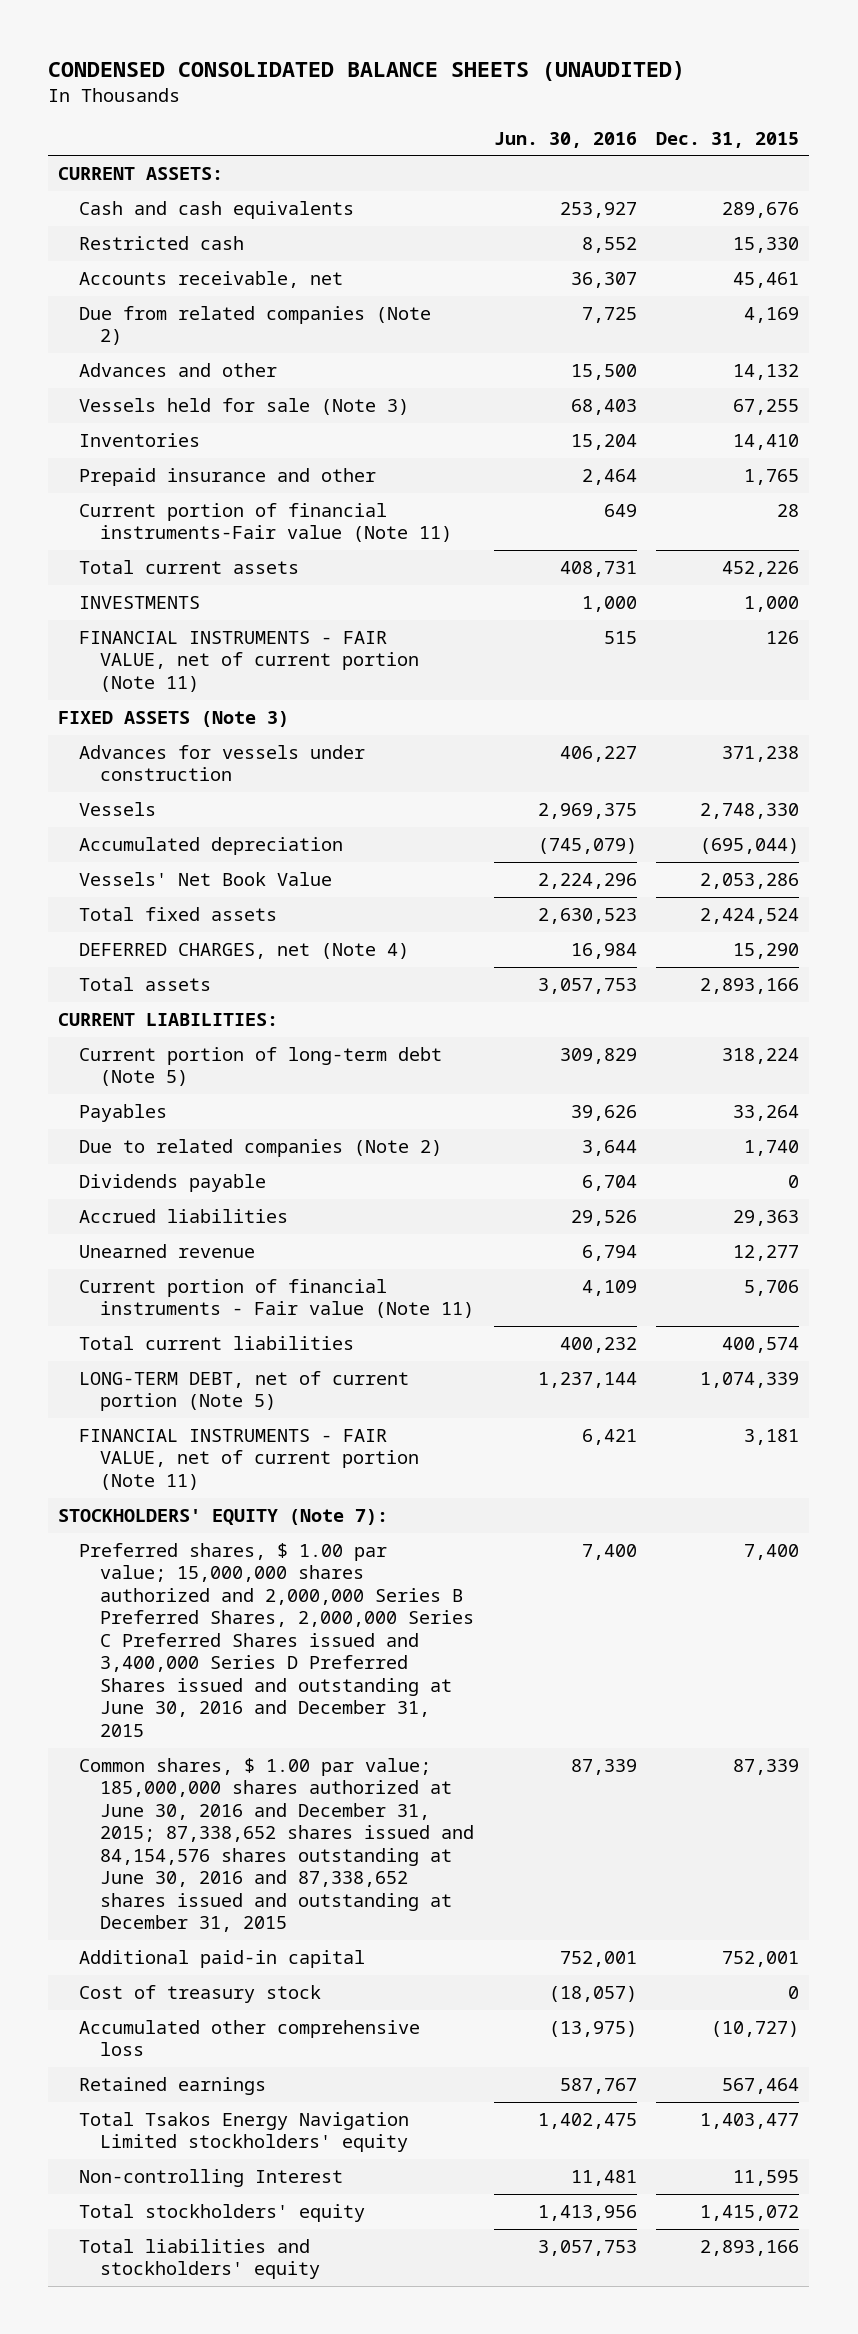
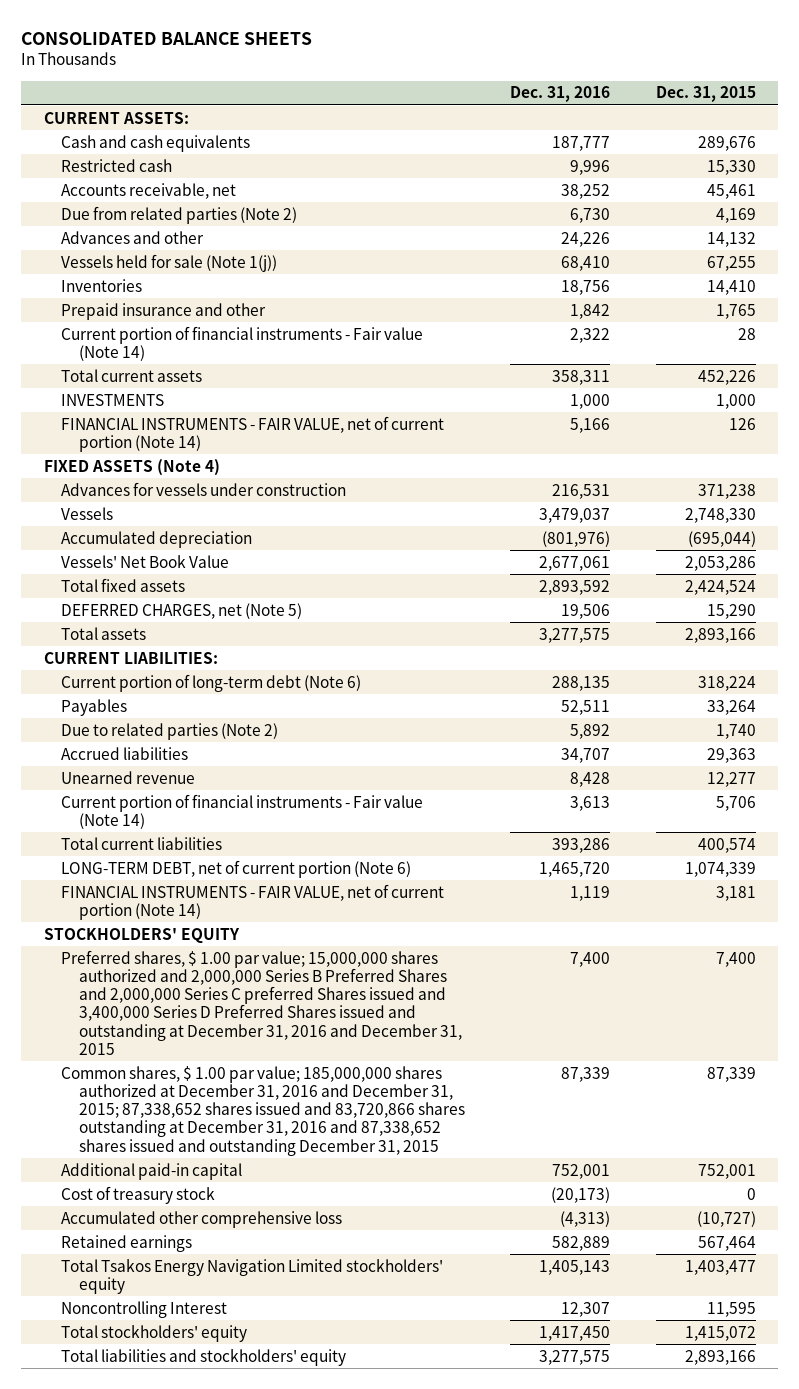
- CONDENSED CONSOLIDATED BALANCE SHEETS (UNAUDITED)
+ CONSOLIDATED BALANCE SHEETS
- | Jun. 30, 2016 | Dec. 31, 2015
+ | Dec. 31, 2016 | Dec. 31, 2015
- Due from related companies (Note 2) | 7,725 | 4,169
+ Due from related parties (Note 2) | 6,730 | 4,169
- Vessels held for sale (Note 3) | 68,403 | 67,255
+ Vessels held for sale (Note 1(j)) | 68,410 | 67,255
- Current portion of financial instruments-Fair value (Note 11) | 649 | 28
+ Current portion of financial instruments - Fair value (Note 14) | 2,322 | 28
- FINANCIAL INSTRUMENTS - FAIR VALUE, net of current portion (Note 11) | 515 | 126
- FIXED ASSETS (Note 3)
+ FINANCIAL INSTRUMENTS - FAIR VALUE, net of current portion (Note 14) | 5,166 | 126
+ FIXED ASSETS (Note 4)
- DEFERRED CHARGES, net (Note 4) | 16,984 | 15,290
+ DEFERRED CHARGES, net (Note 5) | 19,506 | 15,290
- Current portion of long-term debt (Note 5) | 309,829 | 318,224
+ Current portion of long-term debt (Note 6) | 288,135 | 318,224
- Due to related companies (Note 2) | 3,644 | 1,740
- Dividends payable | 6,704 | 0
+ Due to related parties (Note 2) | 5,892 | 1,740
- Current portion of financial instruments - Fair value (Note 11) | 4,109 | 5,706
+ Current portion of financial instruments - Fair value (Note 14) | 3,613 | 5,706
- LONG-TERM DEBT, net of current portion (Note 5) | 1,237,144 | 1,074,339
- FINANCIAL INSTRUMENTS - FAIR VALUE, net of current portion (Note 11) | 6,421 | 3,181
- STOCKHOLDERS' EQUITY (Note 7):
- Preferred shares, $ 1.00 par value; 15,000,000 shares authorized and 2,000,000 Series B Preferred Shares, 2,000,000 Series C Preferred Shares issued and 3,400,000 Series D Preferred Shares issued and outstanding at June 30, 2016 and December 31, 2015 | 7,400 | 7,400
- Common shares, $ 1.00 par value; 185,000,000 shares authorized at June 30, 2016 and December 31, 2015; 87,338,652 shares issued and 84,154,576 shares outstanding at June 30, 2016 and 87,338,652 shares issued and outstanding at December 31, 2015 | 87,339 | 87,339
+ LONG-TERM DEBT, net of current portion (Note 6) | 1,465,720 | 1,074,339
+ FINANCIAL INSTRUMENTS - FAIR VALUE, net of current portion (Note 14) | 1,119 | 3,181
+ STOCKHOLDERS' EQUITY
+ Preferred shares, $ 1.00 par value; 15,000,000 shares authorized and 2,000,000 Series B Preferred Shares and 2,000,000 Series C preferred Shares issued and 3,400,000 Series D Preferred Shares issued and outstanding at December 31, 2016 and December 31, 2015 | 7,400 | 7,400
+ Common shares, $ 1.00 par value; 185,000,000 shares authorized at December 31, 2016 and December 31, 2015; 87,338,652 shares issued and 83,720,866 shares outstanding at December 31, 2016 and 87,338,652 shares issued and outstanding December 31, 2015 | 87,339 | 87,339
- Non-controlling Interest | 11,481 | 11,595
+ Noncontrolling Interest | 12,307 | 11,595

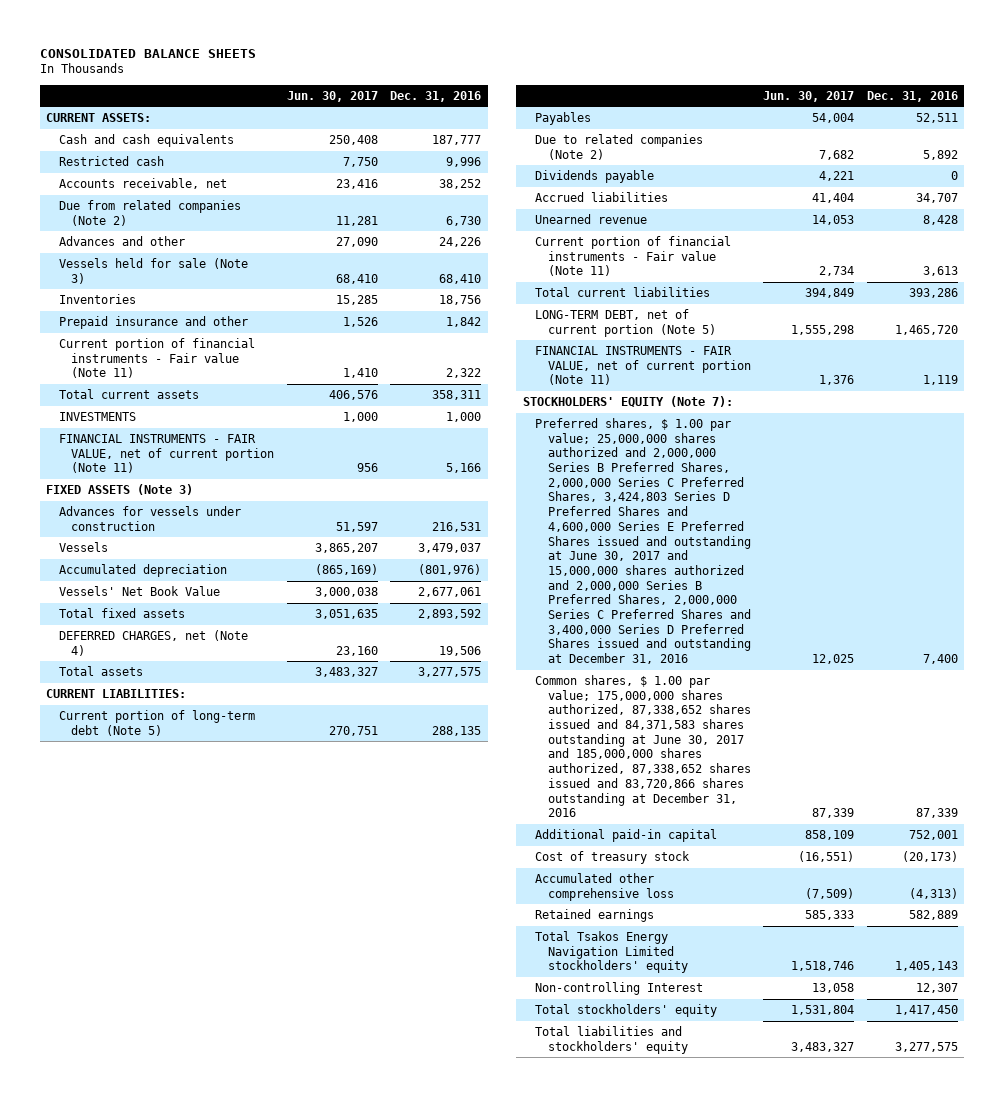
- | Dec. 31, 2016 | Dec. 31, 2015
+ | Jun. 30, 2017 | Dec. 31, 2016
- Due from related parties (Note 2) | 6,730 | 4,169
+ Due from related companies (Note 2) | 11,281 | 6,730
- Vessels held for sale (Note 1(j)) | 68,410 | 67,255
+ Vessels held for sale (Note 3) | 68,410 | 68,410
- Current portion of financial instruments - Fair value (Note 14) | 2,322 | 28
+ Current portion of financial instruments - Fair value (Note 11) | 1,410 | 2,322
- FINANCIAL INSTRUMENTS - FAIR VALUE, net of current portion (Note 14) | 5,166 | 126
- FIXED ASSETS (Note 4)
+ FINANCIAL INSTRUMENTS - FAIR VALUE, net of current portion (Note 11) | 956 | 5,166
+ FIXED ASSETS (Note 3)
- DEFERRED CHARGES, net (Note 5) | 19,506 | 15,290
+ DEFERRED CHARGES, net (Note 4) | 23,160 | 19,506
- Current portion of long-term debt (Note 6) | 288,135 | 318,224
+ Current portion of long-term debt (Note 5) | 270,751 | 288,135
- Due to related parties (Note 2) | 5,892 | 1,740
+ Due to related companies (Note 2) | 7,682 | 5,892
+ Dividends payable | 4,221 | 0
- Current portion of financial instruments - Fair value (Note 14) | 3,613 | 5,706
+ Current portion of financial instruments - Fair value (Note 11) | 2,734 | 3,613
- LONG-TERM DEBT, net of current portion (Note 6) | 1,465,720 | 1,074,339
- FINANCIAL INSTRUMENTS - FAIR VALUE, net of current portion (Note 14) | 1,119 | 3,181
- STOCKHOLDERS' EQUITY
- Preferred shares, $ 1.00 par value; 15,000,000 shares authorized and 2,000,000 Series B Preferred Shares and 2,000,000 Series C preferred Shares issued and 3,400,000 Series D Preferred Shares issued and outstanding at December 31, 2016 and December 31, 2015 | 7,400 | 7,400
- Common shares, $ 1.00 par value; 185,000,000 shares authorized at December 31, 2016 and December 31, 2015; 87,338,652 shares issued and 83,720,866 shares outstanding at December 31, 2016 and 87,338,652 shares issued and outstanding December 31, 2015 | 87,339 | 87,339
+ LONG-TERM DEBT, net of current portion (Note 5) | 1,555,298 | 1,465,720
+ FINANCIAL INSTRUMENTS - FAIR VALUE, net of current portion (Note 11) | 1,376 | 1,119
+ STOCKHOLDERS' EQUITY (Note 7):
+ Preferred shares, $ 1.00 par value; 25,000,000 shares authorized and 2,000,000 Series B Preferred Shares, 2,000,000 Series C Preferred Shares, 3,424,803 Series D Preferred Shares and 4,600,000 Series E Preferred Shares issued and outstanding at June 30, 2017 and 15,000,000 shares authorized and 2,000,000 Series B Preferred Shares, 2,000,000 Series C Preferred Shares and 3,400,000 Series D Preferred Shares issued and outstanding at December 31, 2016 | 12,025 | 7,400
+ Common shares, $ 1.00 par value; 175,000,000 shares authorized, 87,338,652 shares issued and 84,371,583 shares outstanding at June 30, 2017 and 185,000,000 shares authorized, 87,338,652 shares issued and 83,720,866 shares outstanding at December 31, 2016 | 87,339 | 87,339
- Noncontrolling Interest | 12,307 | 11,595
+ Non-controlling Interest | 13,058 | 12,307

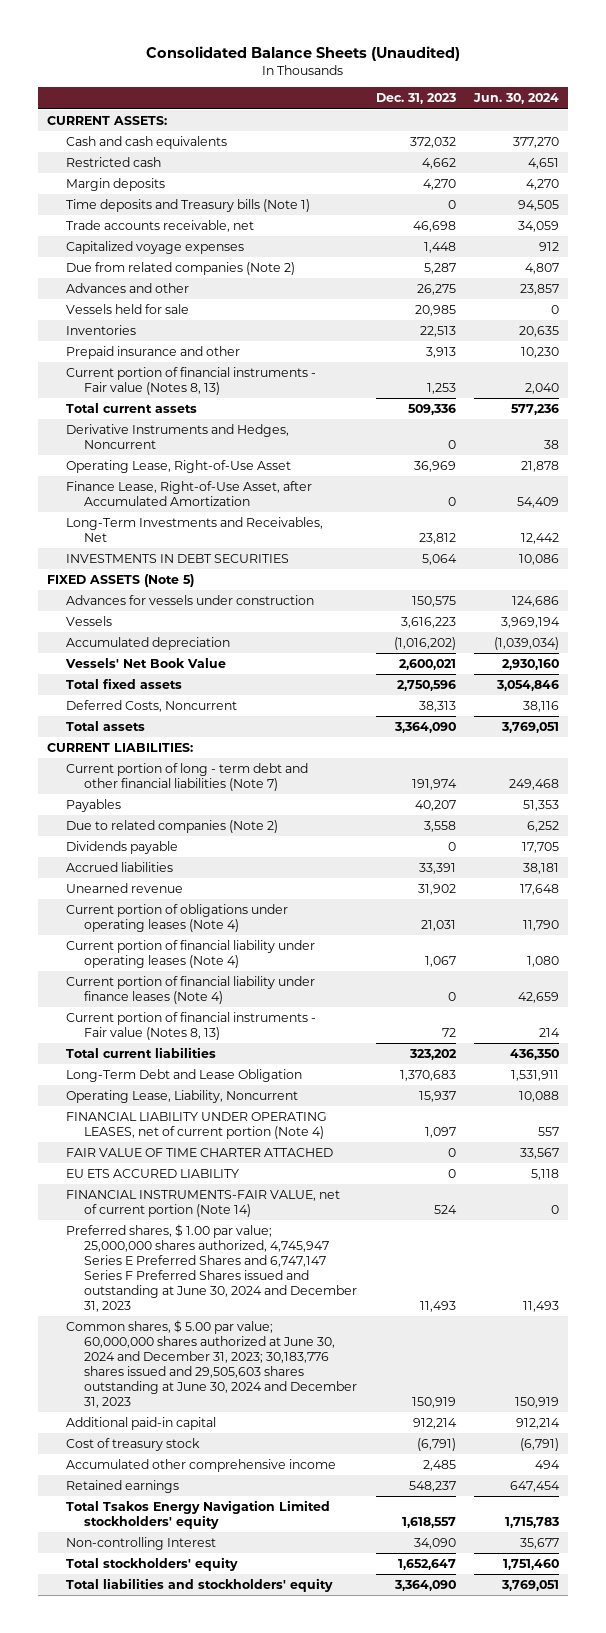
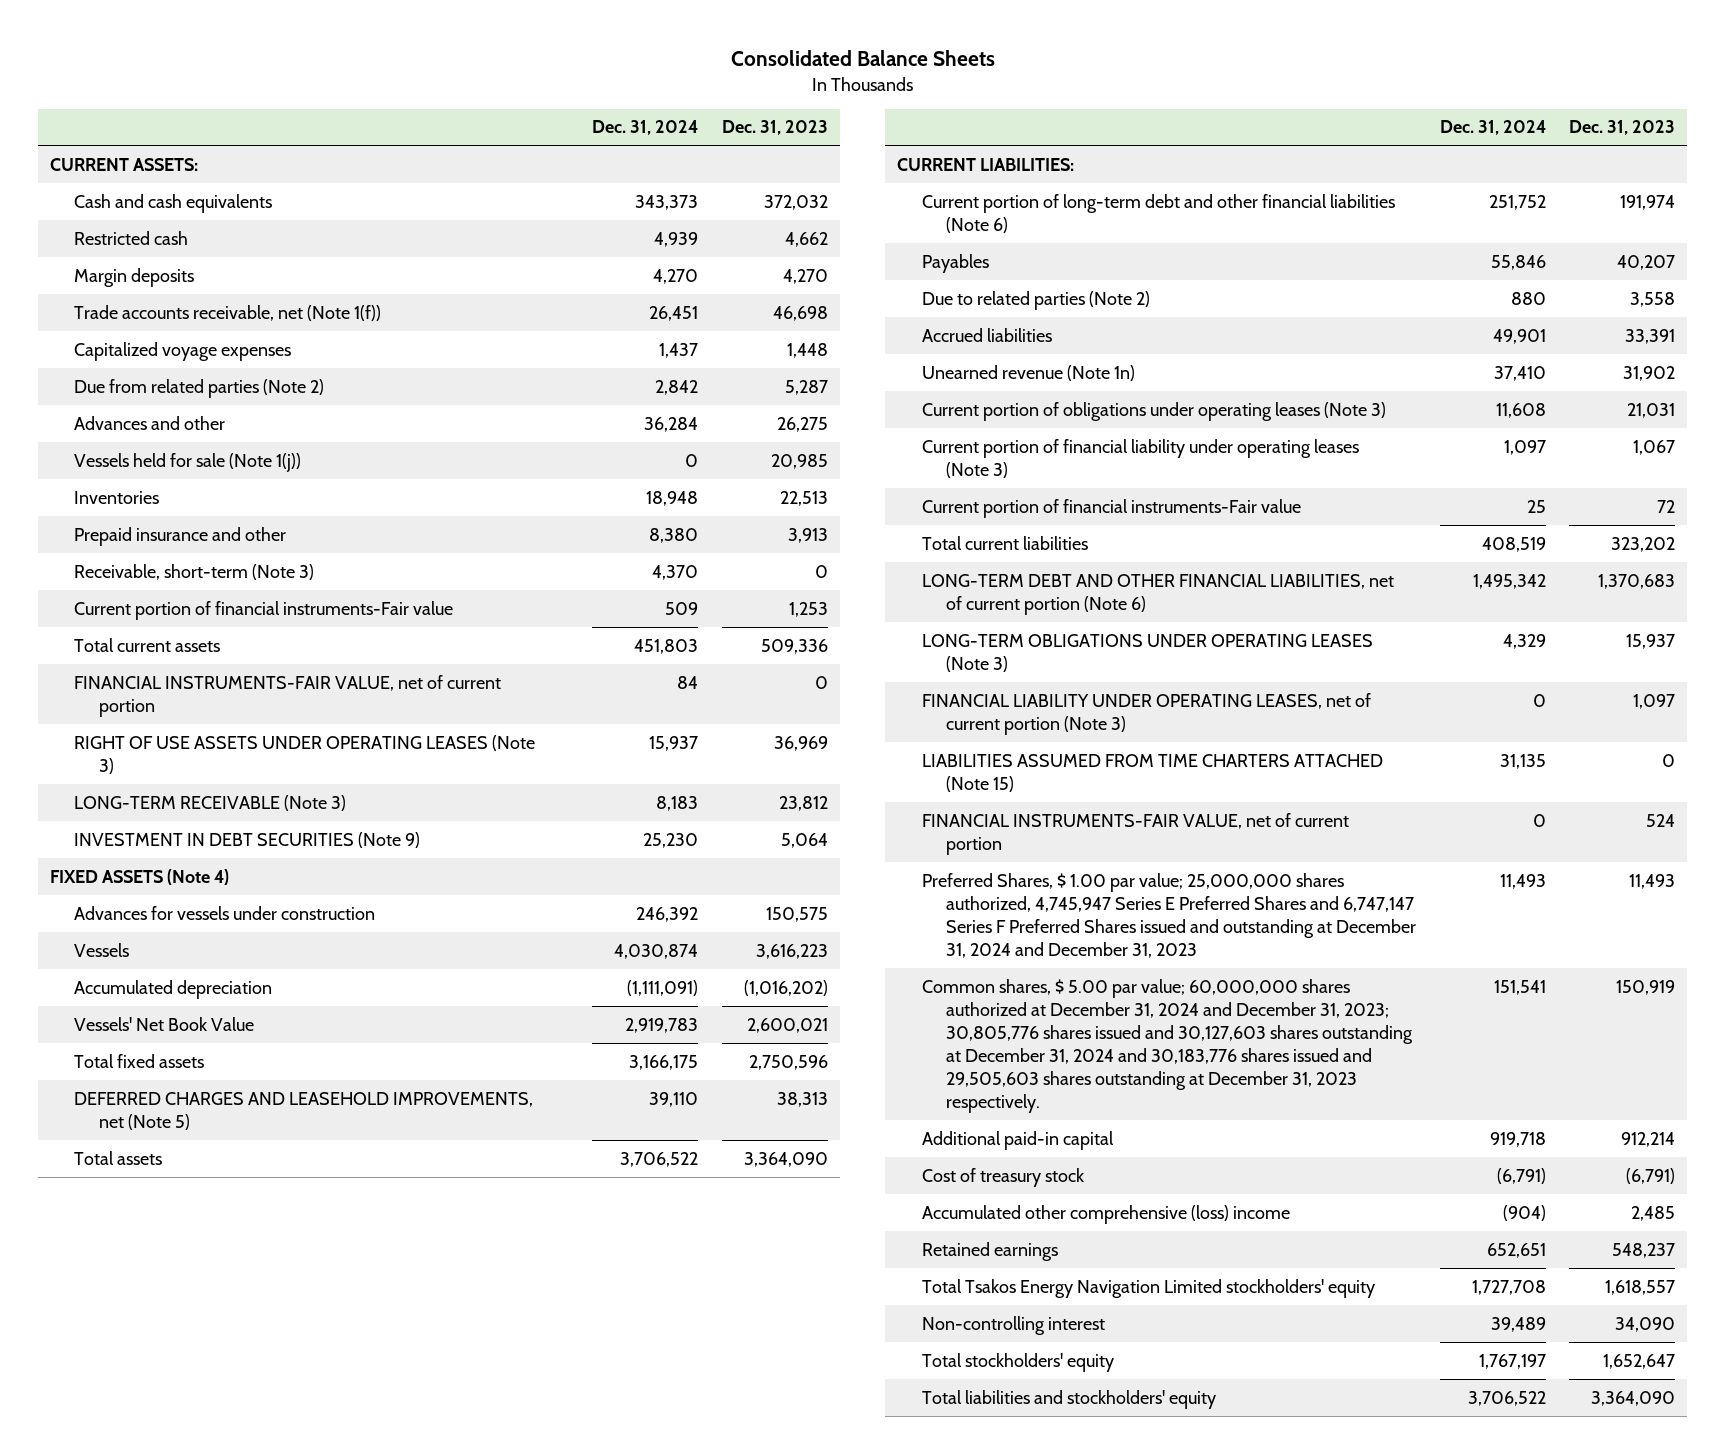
- Consolidated Balance Sheets (Unaudited)
+ Consolidated Balance Sheets
- | Dec. 31, 2023 | Jun. 30, 2024
+ | Dec. 31, 2024 | Dec. 31, 2023
- Time deposits and Treasury bills (Note 1) | 0 | 94,505
- Trade accounts receivable, net | 46,698 | 34,059
+ Trade accounts receivable, net (Note 1(f)) | 26,451 | 46,698
- Due from related companies (Note 2) | 5,287 | 4,807
+ Due from related parties (Note 2) | 2,842 | 5,287
- Vessels held for sale | 20,985 | 0
+ Vessels held for sale (Note 1(j)) | 0 | 20,985
- Current portion of financial instruments - Fair value (Notes 8, 13) | 1,253 | 2,040
+ Receivable, short-term (Note 3) | 4,370 | 0
+ Current portion of financial instruments-Fair value | 509 | 1,253
- Derivative Instruments and Hedges, Noncurrent | 0 | 38
- Operating Lease, Right-of-Use Asset | 36,969 | 21,878
- Finance Lease, Right-of-Use Asset, after Accumulated Amortization | 0 | 54,409
- Long-Term Investments and Receivables, Net | 23,812 | 12,442
- INVESTMENTS IN DEBT SECURITIES | 5,064 | 10,086
- FIXED ASSETS (Note 5)
+ FINANCIAL INSTRUMENTS-FAIR VALUE, net of current portion | 84 | 0
+ RIGHT OF USE ASSETS UNDER OPERATING LEASES (Note 3) | 15,937 | 36,969
+ LONG-TERM RECEIVABLE (Note 3) | 8,183 | 23,812
+ INVESTMENT IN DEBT SECURITIES (Note 9) | 25,230 | 5,064
+ FIXED ASSETS (Note 4)
- Deferred Costs, Noncurrent | 38,313 | 38,116
+ DEFERRED CHARGES AND LEASEHOLD IMPROVEMENTS, net (Note 5) | 39,110 | 38,313
- Current portion of long - term debt and other financial liabilities (Note 7) | 191,974 | 249,468
+ Current portion of long-term debt and other financial liabilities (Note 6) | 251,752 | 191,974
- Due to related companies (Note 2) | 3,558 | 6,252
- Dividends payable | 0 | 17,705
+ Due to related parties (Note 2) | 880 | 3,558
- Unearned revenue | 31,902 | 17,648
- Current portion of obligations under operating leases (Note 4) | 21,031 | 11,790
- Current portion of financial liability under operating leases (Note 4) | 1,067 | 1,080
- Current portion of financial liability under finance leases (Note 4) | 0 | 42,659
- Current portion of financial instruments - Fair value (Notes 8, 13) | 72 | 214
+ Unearned revenue (Note 1n) | 37,410 | 31,902
+ Current portion of obligations under operating leases (Note 3) | 11,608 | 21,031
+ Current portion of financial liability under operating leases (Note 3) | 1,097 | 1,067
+ Current portion of financial instruments-Fair value | 25 | 72
- Long-Term Debt and Lease Obligation | 1,370,683 | 1,531,911
- Operating Lease, Liability, Noncurrent | 15,937 | 10,088
- FINANCIAL LIABILITY UNDER OPERATING LEASES, net of current portion (Note 4) | 1,097 | 557
- FAIR VALUE OF TIME CHARTER ATTACHED | 0 | 33,567
- EU ETS ACCURED LIABILITY | 0 | 5,118
- FINANCIAL INSTRUMENTS-FAIR VALUE, net of current portion (Note 14) | 524 | 0
- Preferred shares, $ 1.00 par value; 25,000,000 shares authorized, 4,745,947 Series E Preferred Shares and 6,747,147 Series F Preferred Shares issued and outstanding at June 30, 2024 and December 31, 2023 | 11,493 | 11,493
- Common shares, $ 5.00 par value; 60,000,000 shares authorized at June 30, 2024 and December 31, 2023; 30,183,776 shares issued and 29,505,603 shares outstanding at June 30, 2024 and December 31, 2023 | 150,919 | 150,919
+ LONG-TERM DEBT AND OTHER FINANCIAL LIABILITIES, net of current portion (Note 6) | 1,495,342 | 1,370,683
+ LONG-TERM OBLIGATIONS UNDER OPERATING LEASES (Note 3) | 4,329 | 15,937
+ FINANCIAL LIABILITY UNDER OPERATING LEASES, net of current portion (Note 3) | 0 | 1,097
+ LIABILITIES ASSUMED FROM TIME CHARTERS ATTACHED (Note 15) | 31,135 | 0
+ FINANCIAL INSTRUMENTS-FAIR VALUE, net of current portion | 0 | 524
+ Preferred Shares, $ 1.00 par value; 25,000,000 shares authorized, 4,745,947 Series E Preferred Shares and 6,747,147 Series F Preferred Shares issued and outstanding at December 31, 2024 and December 31, 2023 | 11,493 | 11,493
+ Common shares, $ 5.00 par value; 60,000,000 shares authorized at December 31, 2024 and December 31, 2023; 30,805,776 shares issued and 30,127,603 shares outstanding at December 31, 2024 and 30,183,776 shares issued and 29,505,603 shares outstanding at December 31, 2023 respectively. | 151,541 | 150,919
- Accumulated other comprehensive income | 2,485 | 494
+ Accumulated other comprehensive (loss) income | (904) | 2,485
- Non-controlling Interest | 34,090 | 35,677
+ Non-controlling interest | 39,489 | 34,090

